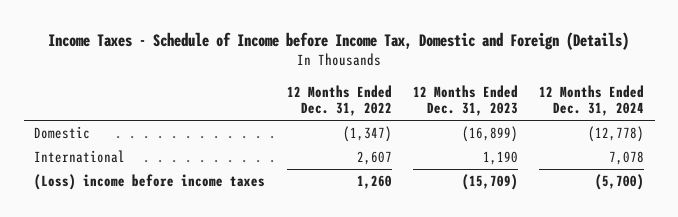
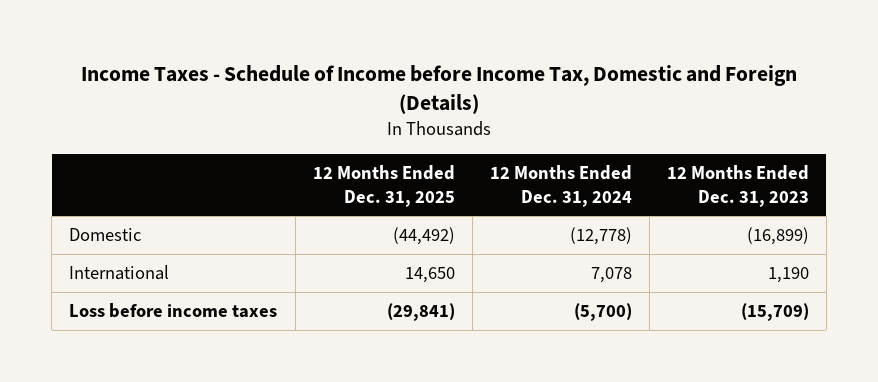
- | 12 Months Ended Dec. 31, 2022 | 12 Months Ended Dec. 31, 2023 | 12 Months Ended Dec. 31, 2024
+ | 12 Months Ended Dec. 31, 2025 | 12 Months Ended Dec. 31, 2024 | 12 Months Ended Dec. 31, 2023
- (Loss) income before income taxes | 1,260 | (15,709) | (5,700)
+ Loss before income taxes | (29,841) | (5,700) | (15,709)

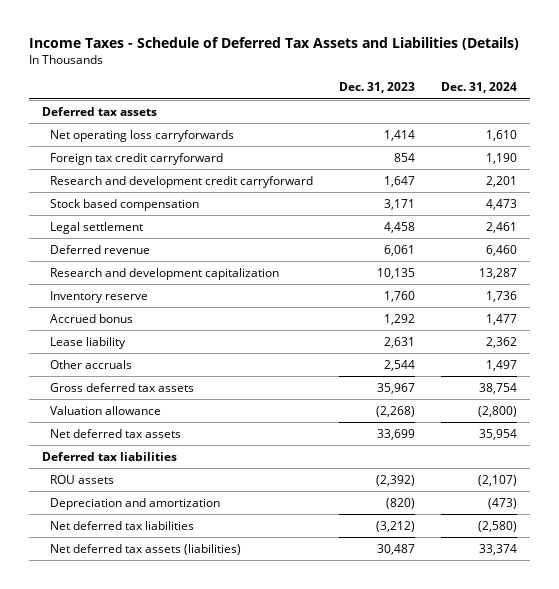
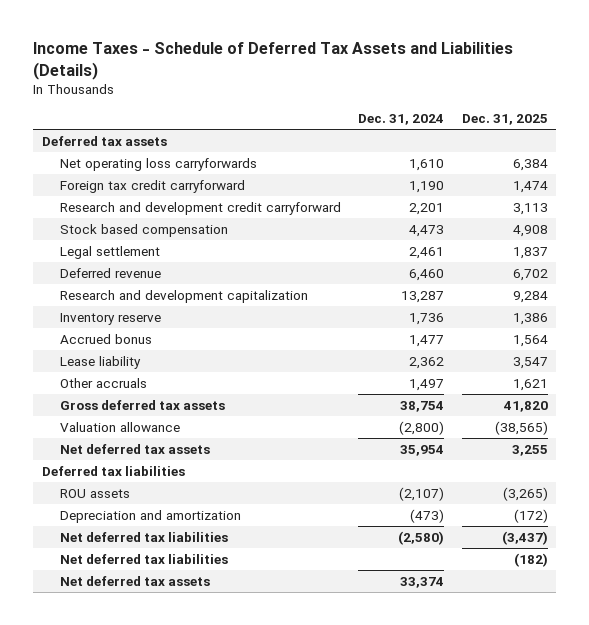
- | Dec. 31, 2023 | Dec. 31, 2024
+ | Dec. 31, 2024 | Dec. 31, 2025
- Net deferred tax assets (liabilities) | 30,487 | 33,374
+ Net deferred tax liabilities | | (182)
+ Net deferred tax assets | 33,374 |

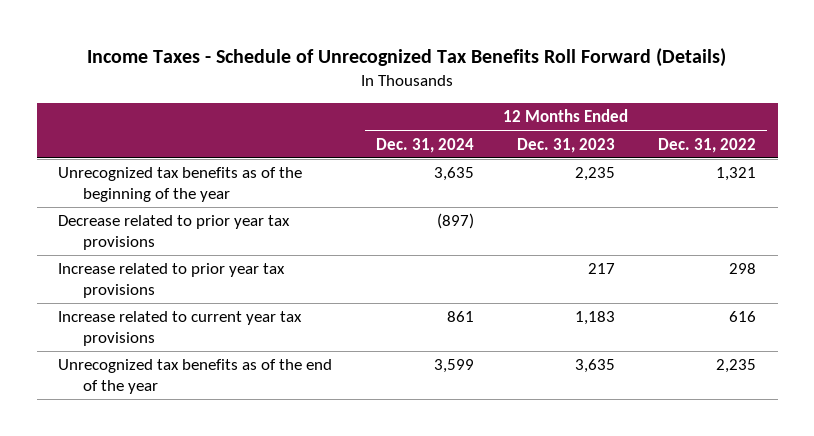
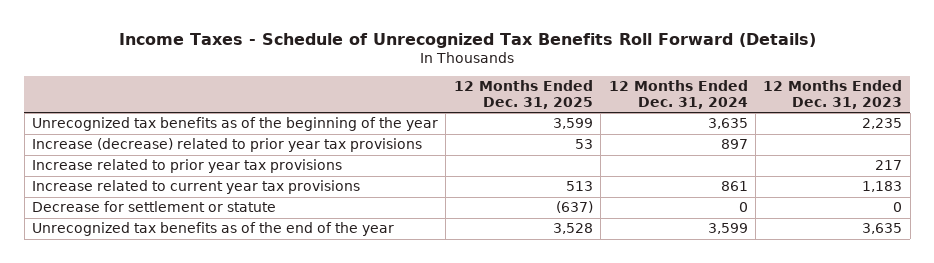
- | 12 Months Ended Dec. 31, 2024 | 12 Months Ended Dec. 31, 2023 | 12 Months Ended Dec. 31, 2022
+ | 12 Months Ended Dec. 31, 2025 | 12 Months Ended Dec. 31, 2024 | 12 Months Ended Dec. 31, 2023
- Decrease related to prior year tax provisions | (897) | |
+ Increase (decrease) related to prior year tax provisions | 53 | 897 |
+ Decrease for settlement or statute | (637) | 0 | 0

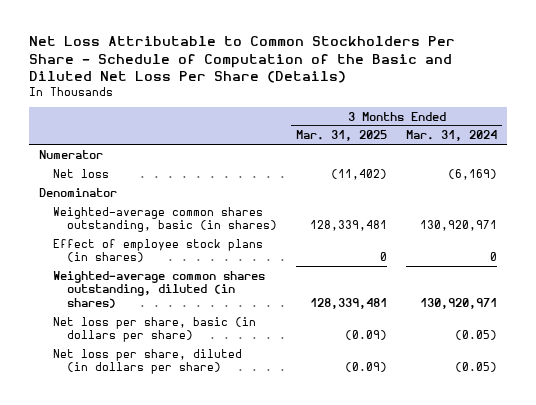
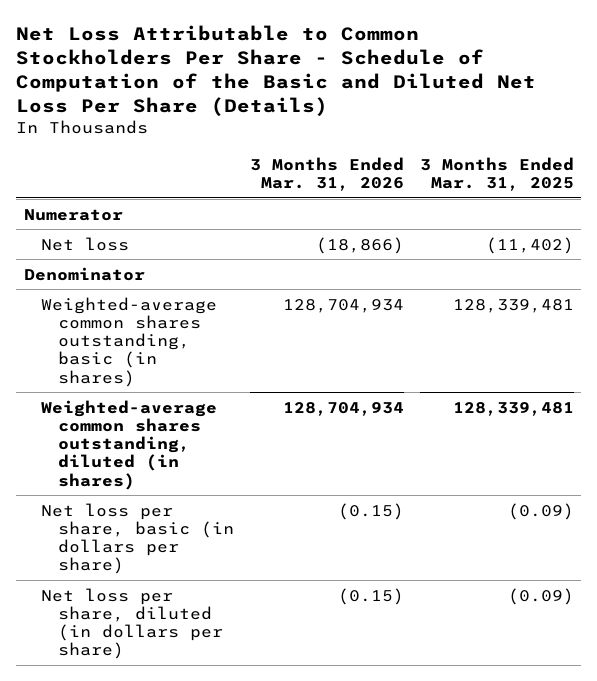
- | 3 Months Ended Mar. 31, 2025 | 3 Months Ended Mar. 31, 2024
+ | 3 Months Ended Mar. 31, 2026 | 3 Months Ended Mar. 31, 2025
- Effect of employee stock plans (in shares) | 0 | 0

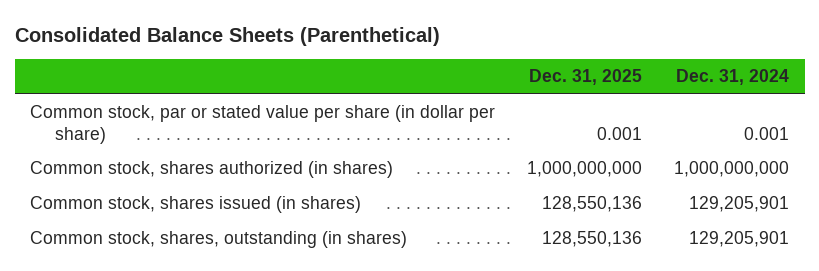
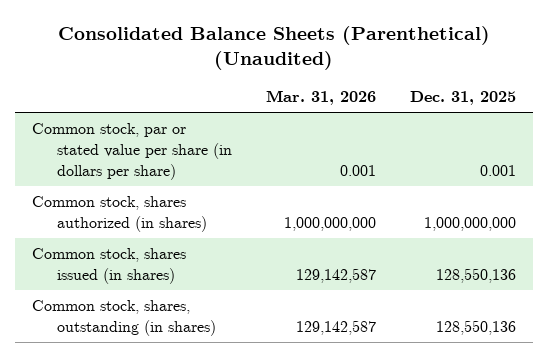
- Consolidated Balance Sheets (Parenthetical)
+ Consolidated Balance Sheets (Parenthetical) (Unaudited)
- | Dec. 31, 2025 | Dec. 31, 2024
+ | Mar. 31, 2026 | Dec. 31, 2025
- Common stock, par or stated value per share (in dollar per share) | 0.001 | 0.001
+ Common stock, par or stated value per share (in dollars per share) | 0.001 | 0.001

